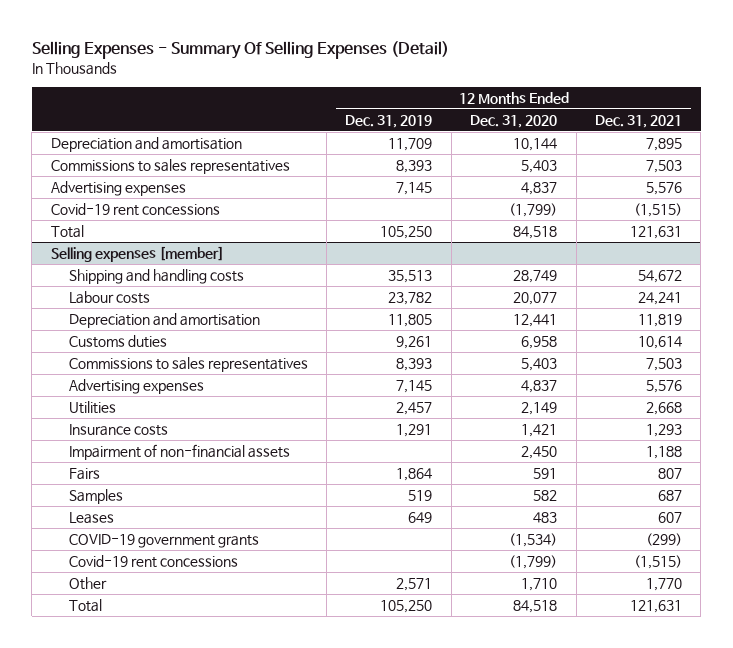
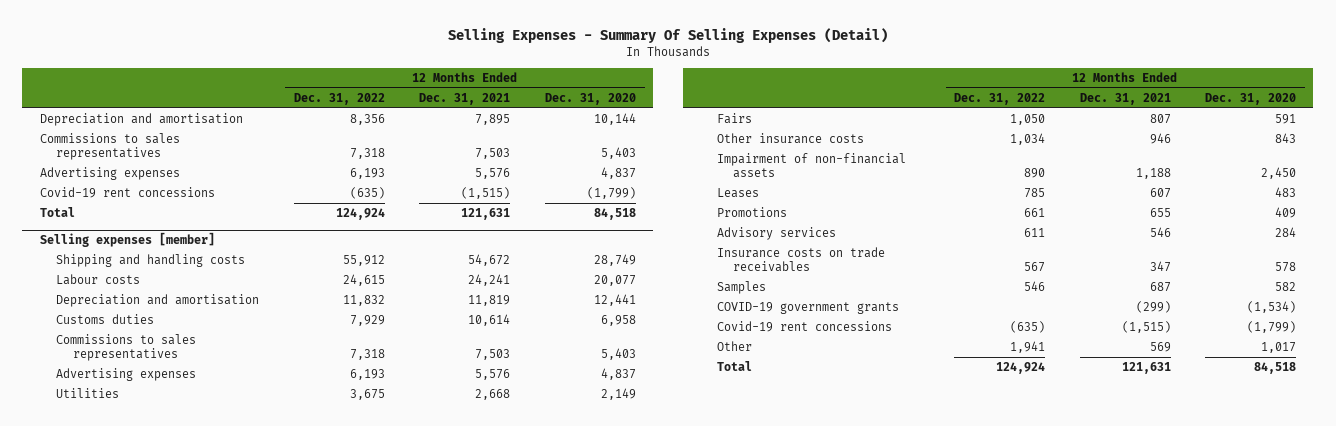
- | 12 Months Ended Dec. 31, 2019 | 12 Months Ended Dec. 31, 2020 | 12 Months Ended Dec. 31, 2021
+ | 12 Months Ended Dec. 31, 2022 | 12 Months Ended Dec. 31, 2021 | 12 Months Ended Dec. 31, 2020
@ Selling expenses [member]
- Insurance costs | 1,291 | 1,421 | 1,293
+ Other insurance costs | 1,034 | 946 | 843
moved down: Impairment of non-financial assets | 890 | 1,188 | 2,450
+ Promotions | 661 | 655 | 409
+ Advisory services | 611 | 546 | 284
+ Insurance costs on trade receivables | 567 | 347 | 578
moved down: Samples | 546 | 687 | 582
- Other | 2,571 | 1,710 | 1,770
+ Other | 1,941 | 569 | 1,017

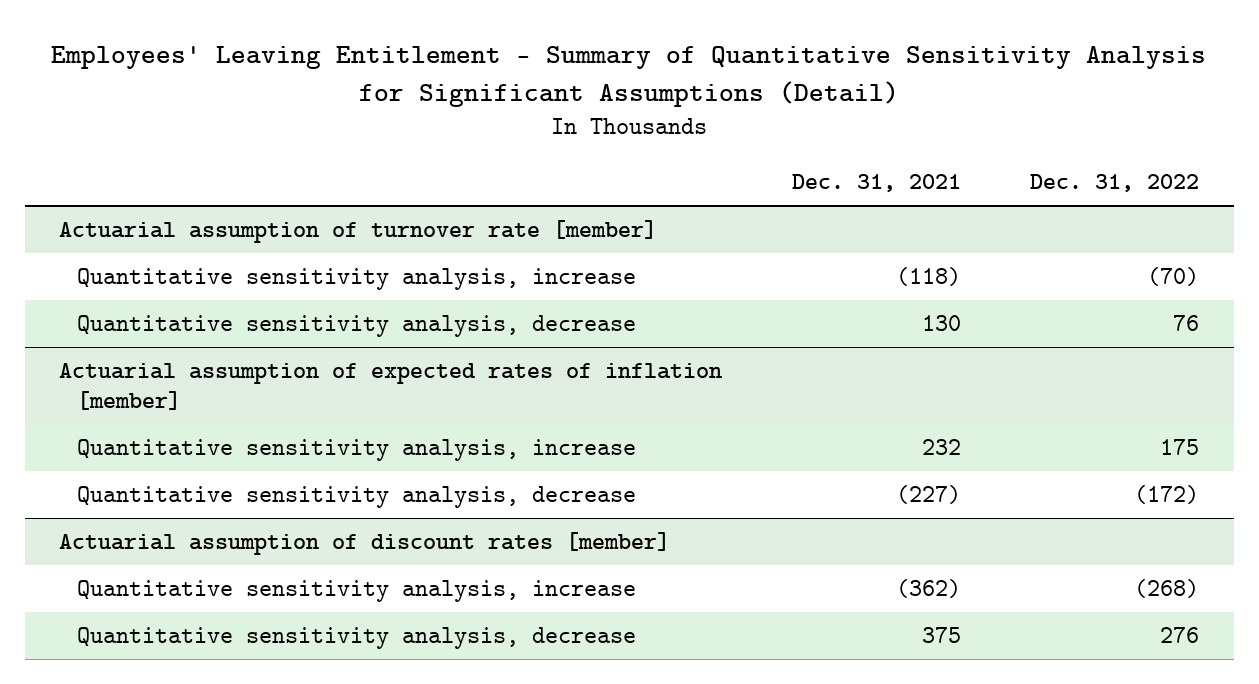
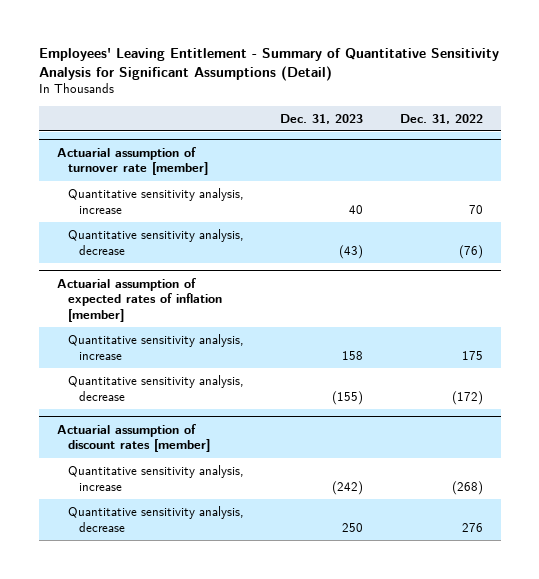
- | Dec. 31, 2021 | Dec. 31, 2022
+ | Dec. 31, 2023 | Dec. 31, 2022
@ Actuarial assumption of turnover rate [member]
- Quantitative sensitivity analysis, increase | (118) | (70)
- Quantitative sensitivity analysis, decrease | 130 | 76
+ Quantitative sensitivity analysis, increase | 40 | 70
+ Quantitative sensitivity analysis, decrease | (43) | (76)

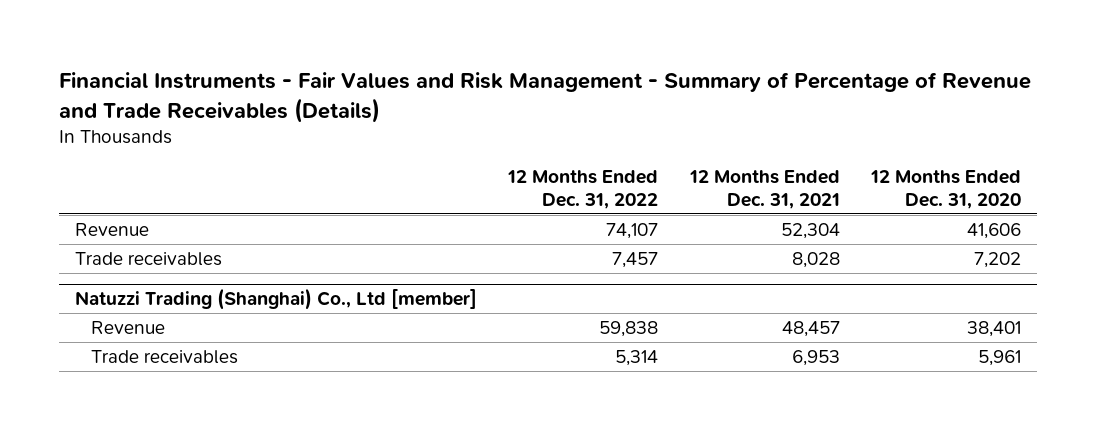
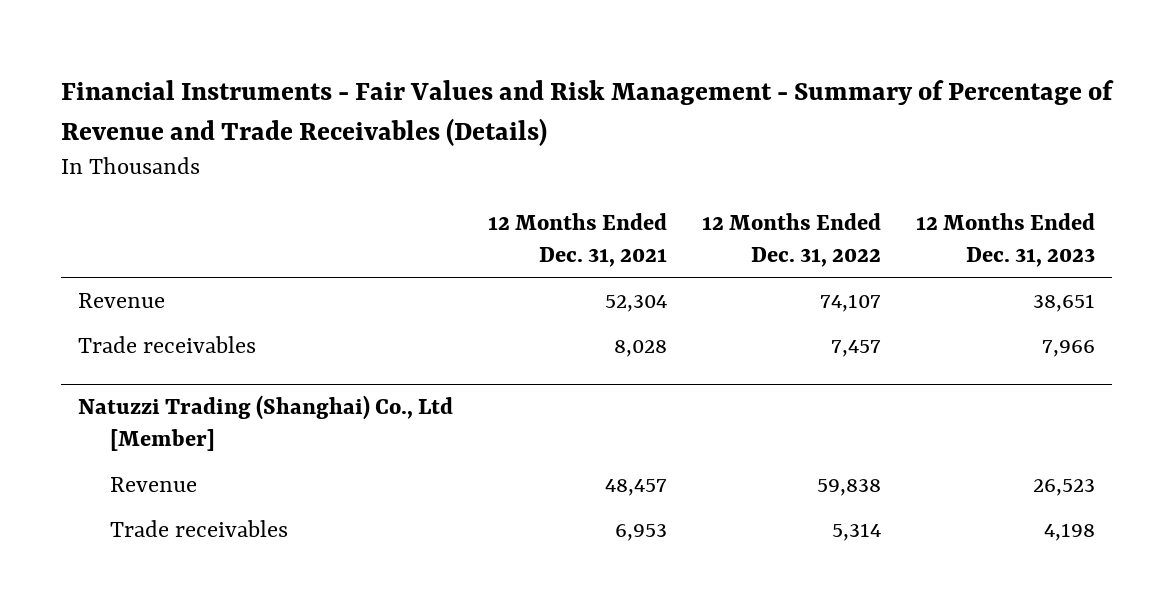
- | 12 Months Ended Dec. 31, 2022 | 12 Months Ended Dec. 31, 2021 | 12 Months Ended Dec. 31, 2020
+ | 12 Months Ended Dec. 31, 2021 | 12 Months Ended Dec. 31, 2022 | 12 Months Ended Dec. 31, 2023
- Natuzzi Trading (Shanghai) Co., Ltd [member]
+ Natuzzi Trading (Shanghai) Co., Ltd [Member]

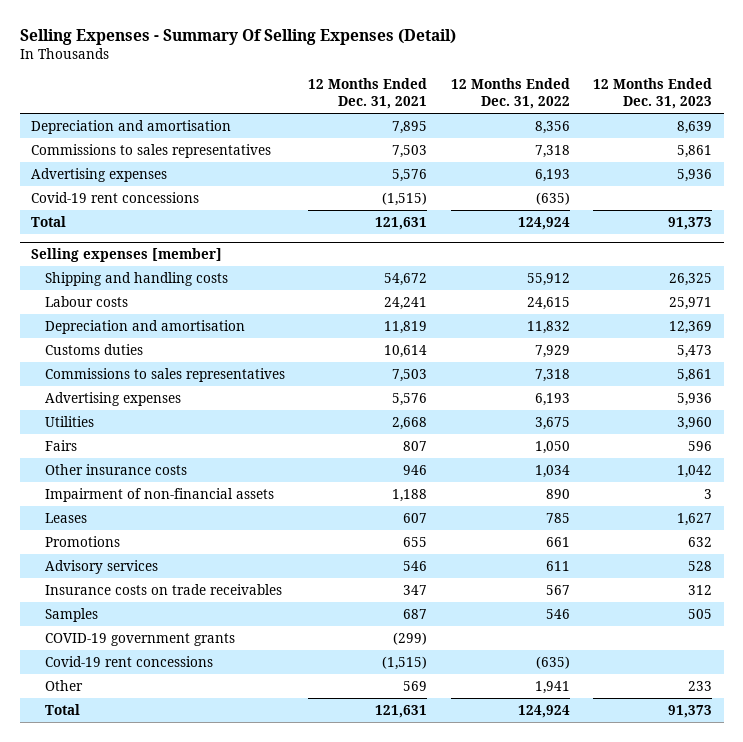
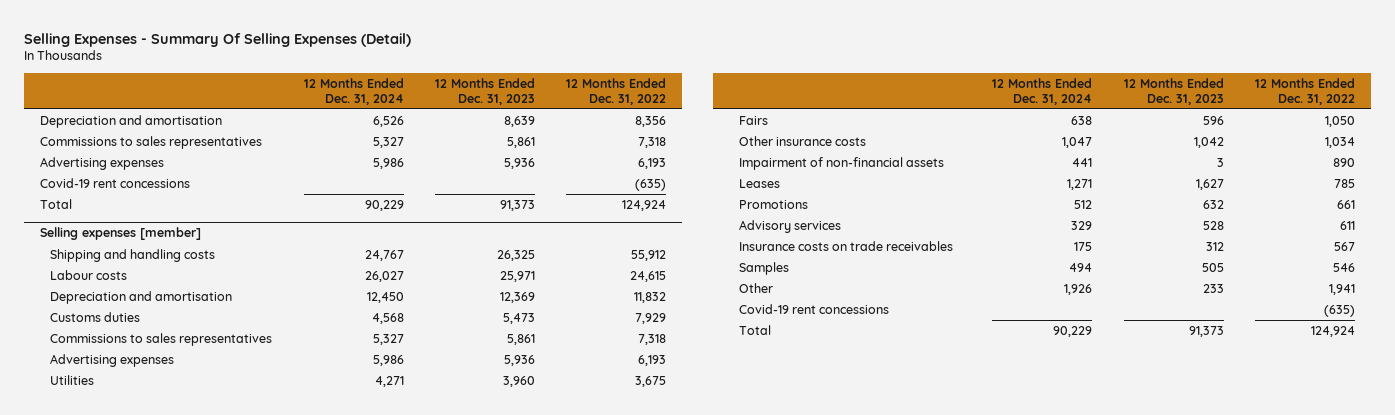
- | 12 Months Ended Dec. 31, 2021 | 12 Months Ended Dec. 31, 2022 | 12 Months Ended Dec. 31, 2023
+ | 12 Months Ended Dec. 31, 2024 | 12 Months Ended Dec. 31, 2023 | 12 Months Ended Dec. 31, 2022
@ Selling expenses [member]
- COVID-19 government grants | (299) | |
moved down: Covid-19 rent concessions | | | (635)

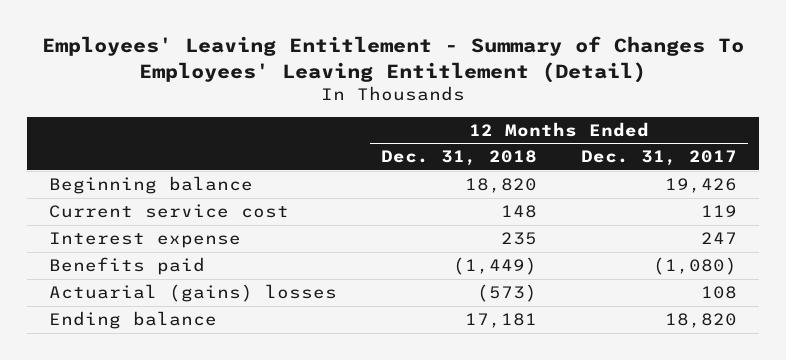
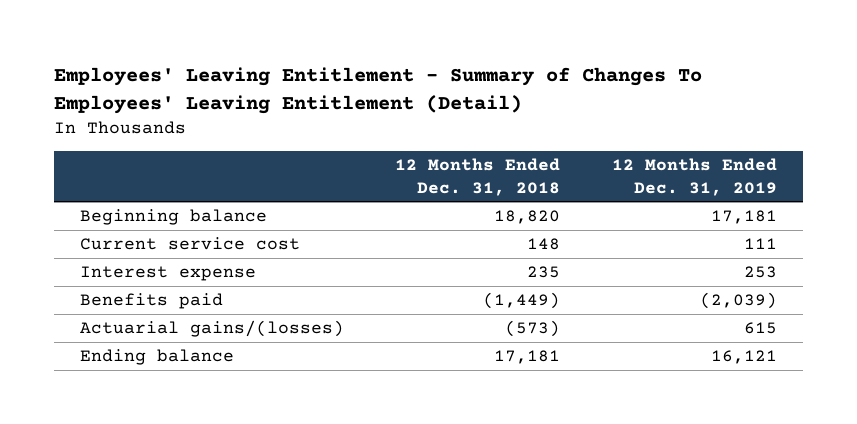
- | 12 Months Ended Dec. 31, 2018 | 12 Months Ended Dec. 31, 2017
+ | 12 Months Ended Dec. 31, 2018 | 12 Months Ended Dec. 31, 2019
- Actuarial (gains) losses | (573) | 108
+ Actuarial gains/(losses) | (573) | 615

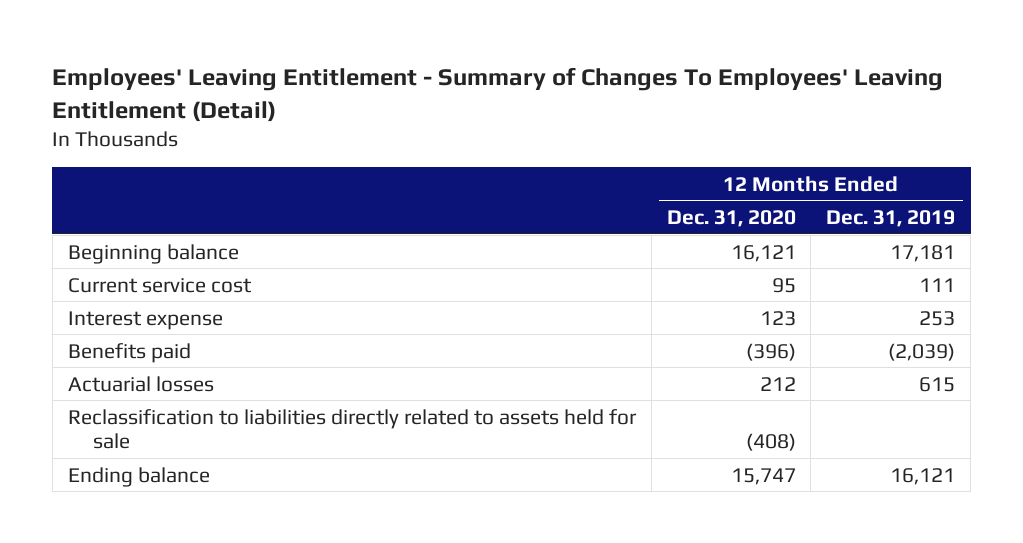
- | 12 Months Ended Dec. 31, 2018 | 12 Months Ended Dec. 31, 2019
+ | 12 Months Ended Dec. 31, 2020 | 12 Months Ended Dec. 31, 2019
- Actuarial gains/(losses) | (573) | 615
+ Actuarial losses | 212 | 615
+ Reclassification to liabilities directly related to assets held for sale | (408) |

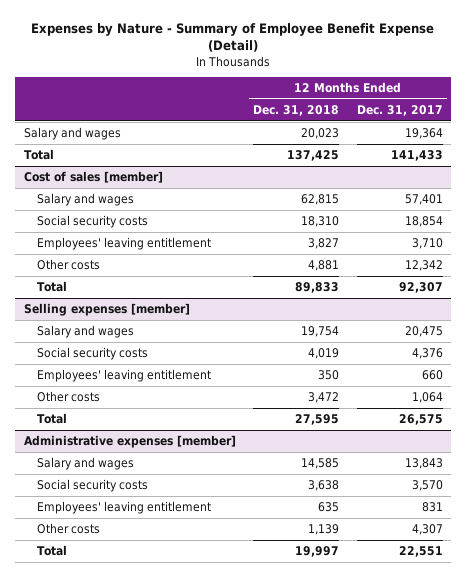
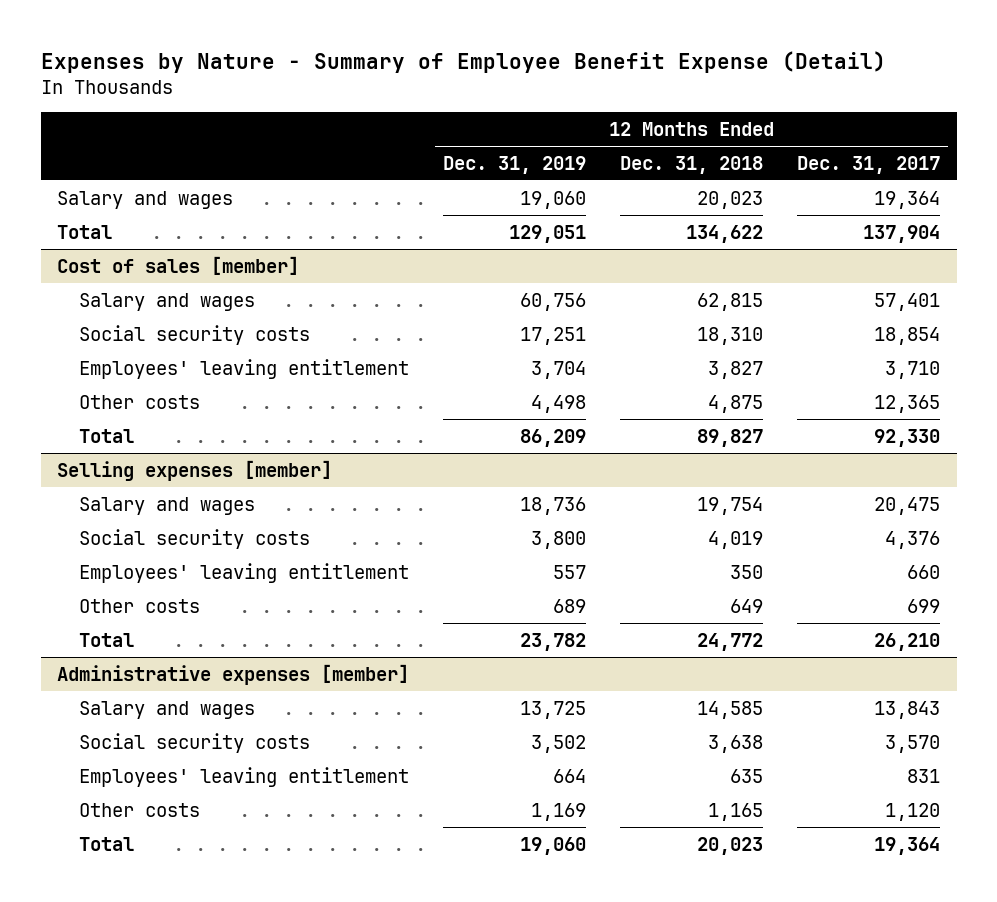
- | 12 Months Ended Dec. 31, 2018 | 12 Months Ended Dec. 31, 2017
+ | 12 Months Ended Dec. 31, 2019 | 12 Months Ended Dec. 31, 2018 | 12 Months Ended Dec. 31, 2017
- Total | 137,425 | 141,433
+ Total | 129,051 | 134,622 | 137,904
@ Cost of sales [member]
- Other costs | 4,881 | 12,342
- Total | 89,833 | 92,307
+ Other costs | 4,498 | 4,875 | 12,365
+ Total | 86,209 | 89,827 | 92,330
@ Selling expenses [member]
- Other costs | 3,472 | 1,064
- Total | 27,595 | 26,575
+ Other costs | 689 | 649 | 699
+ Total | 23,782 | 24,772 | 26,210
@ Administrative expenses [member]
- Other costs | 1,139 | 4,307
- Total | 19,997 | 22,551
+ Other costs | 1,169 | 1,165 | 1,120
+ Total | 19,060 | 20,023 | 19,364

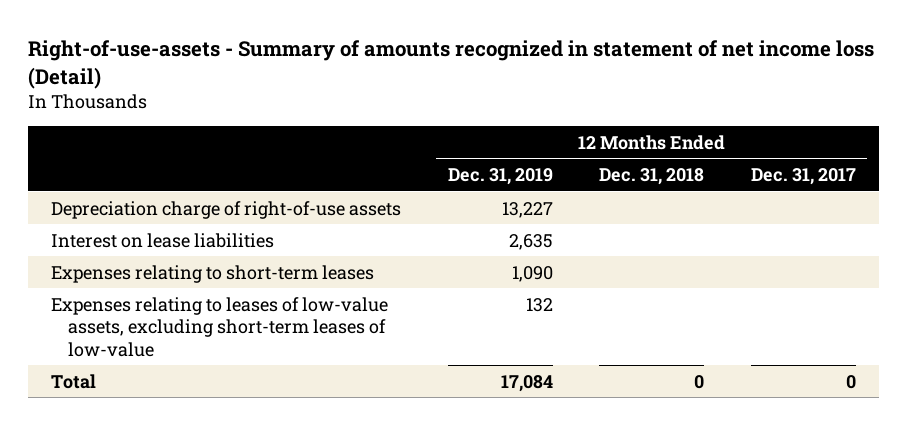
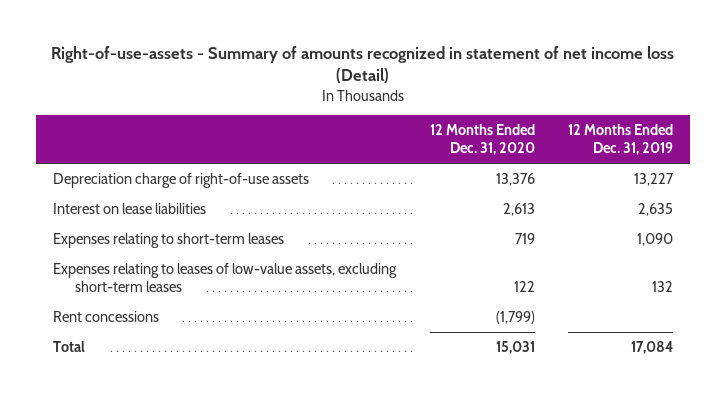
- | 12 Months Ended Dec. 31, 2019 | 12 Months Ended Dec. 31, 2018 | 12 Months Ended Dec. 31, 2017
+ | 12 Months Ended Dec. 31, 2020 | 12 Months Ended Dec. 31, 2019
- Expenses relating to leases of low-value assets, excluding short-term leases of low-value | 132 | |
+ Expenses relating to leases of low-value assets, excluding short-term leases | 122 | 132
+ Rent concessions | (1,799) |

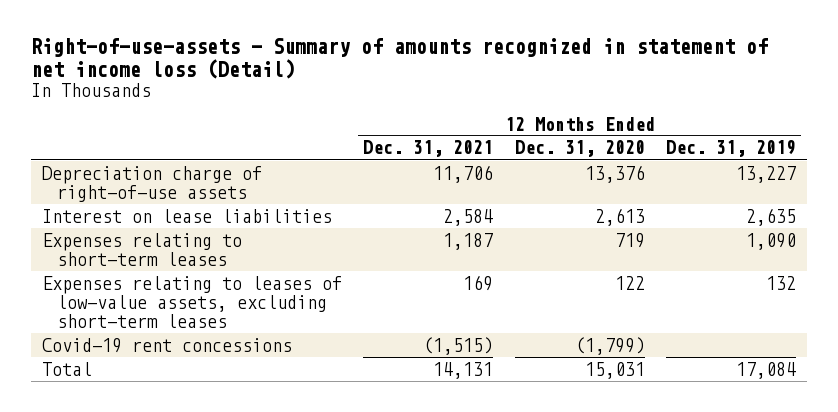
- | 12 Months Ended Dec. 31, 2020 | 12 Months Ended Dec. 31, 2019
+ | 12 Months Ended Dec. 31, 2021 | 12 Months Ended Dec. 31, 2020 | 12 Months Ended Dec. 31, 2019
- Rent concessions | (1,799) |
+ Covid-19 rent concessions | (1,515) | (1,799) |

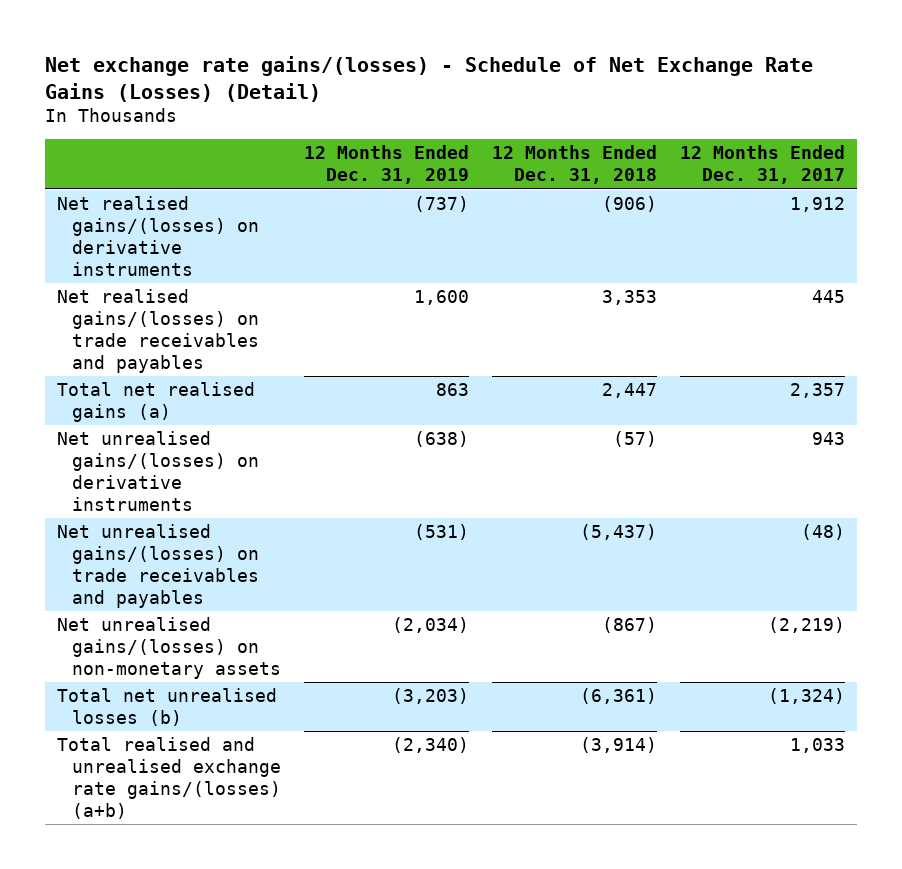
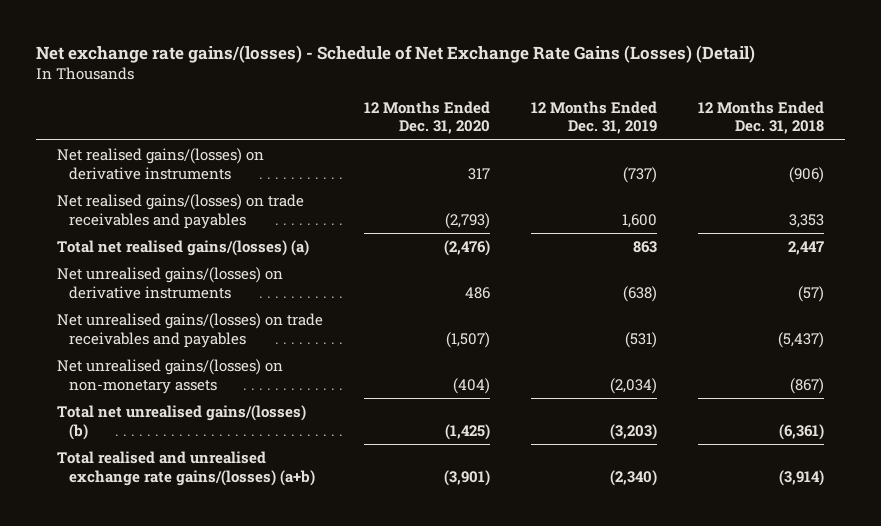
- | 12 Months Ended Dec. 31, 2019 | 12 Months Ended Dec. 31, 2018 | 12 Months Ended Dec. 31, 2017
+ | 12 Months Ended Dec. 31, 2020 | 12 Months Ended Dec. 31, 2019 | 12 Months Ended Dec. 31, 2018
- Total net realised gains (a) | 863 | 2,447 | 2,357
+ Total net realised gains/(losses) (a) | (2,476) | 863 | 2,447
- Total net unrealised losses (b) | (3,203) | (6,361) | (1,324)
+ Total net unrealised gains/(losses) (b) | (1,425) | (3,203) | (6,361)

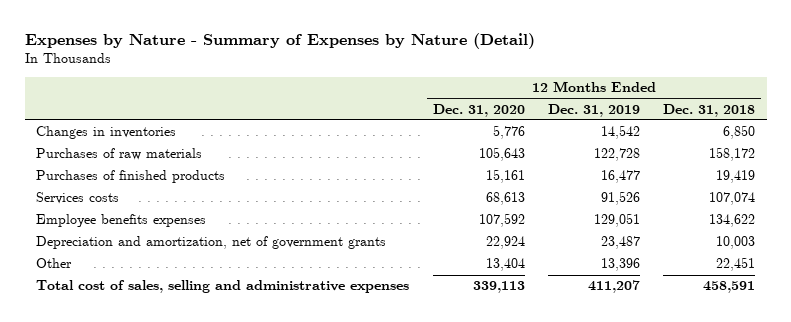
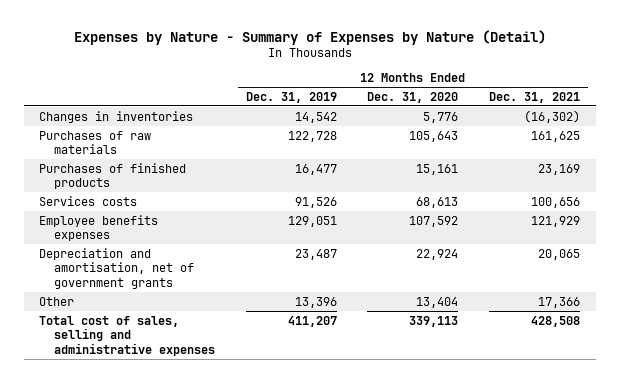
- | 12 Months Ended Dec. 31, 2020 | 12 Months Ended Dec. 31, 2019 | 12 Months Ended Dec. 31, 2018
+ | 12 Months Ended Dec. 31, 2019 | 12 Months Ended Dec. 31, 2020 | 12 Months Ended Dec. 31, 2021
- Depreciation and amortization, net of government grants | 22,924 | 23,487 | 10,003
+ Depreciation and amortisation, net of government grants | 23,487 | 22,924 | 20,065

